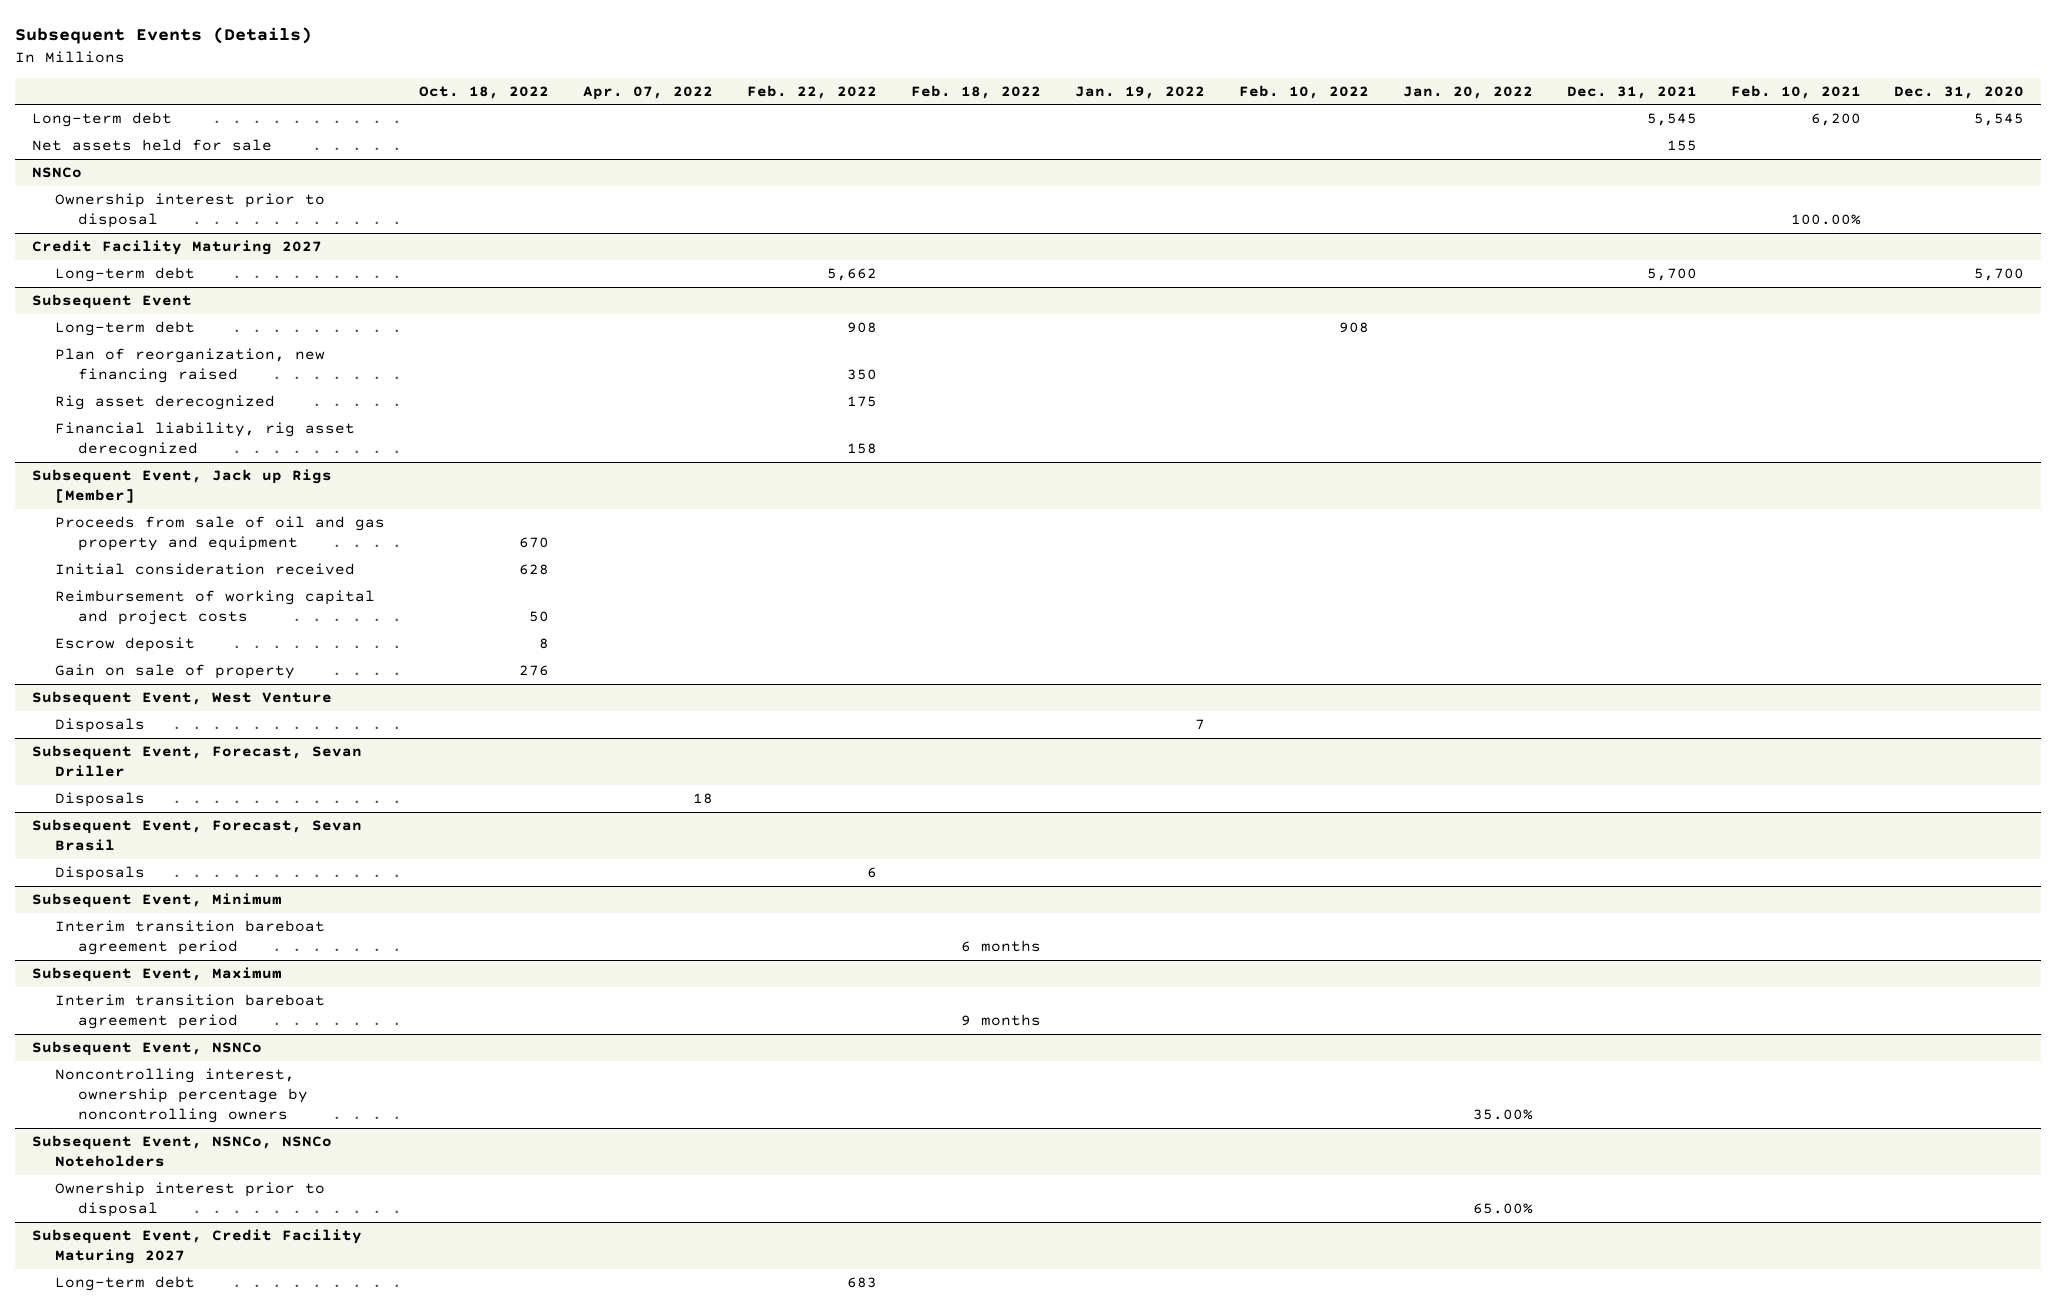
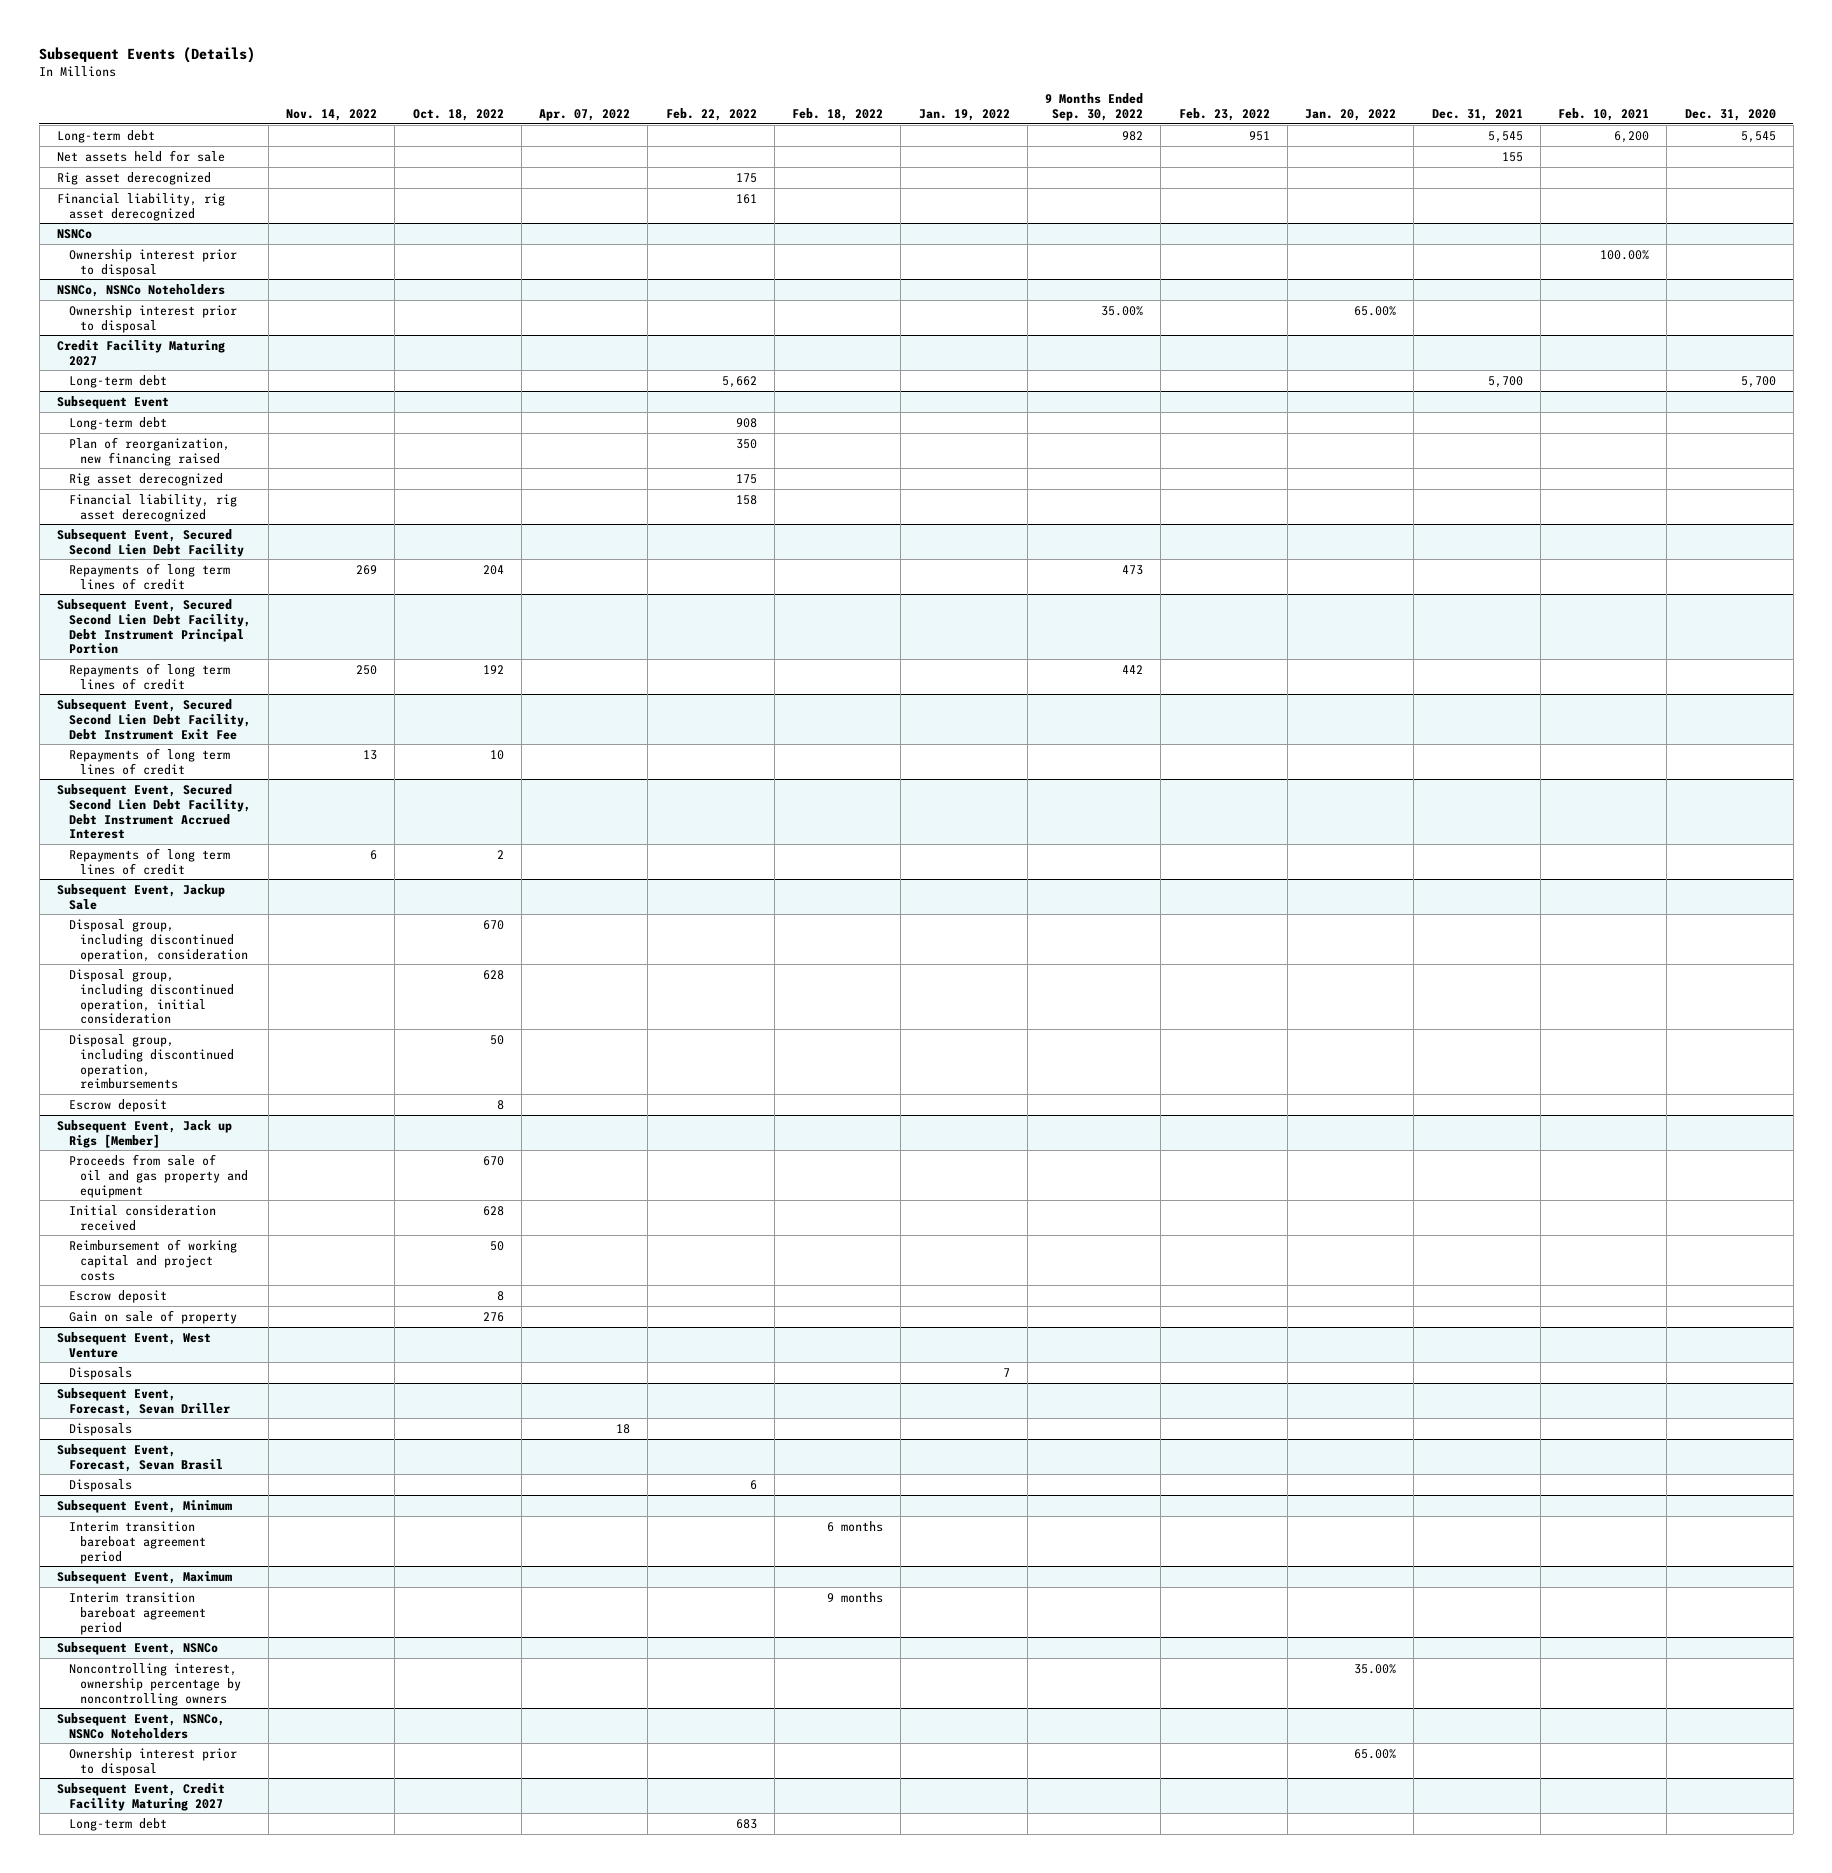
- | Oct. 18, 2022 | Apr. 07, 2022 | Feb. 22, 2022 | Feb. 18, 2022 | Jan. 19, 2022 | Feb. 10, 2022 | Jan. 20, 2022 | Dec. 31, 2021 | Feb. 10, 2021 | Dec. 31, 2020
+ | Nov. 14, 2022 | Oct. 18, 2022 | Apr. 07, 2022 | Feb. 22, 2022 | Feb. 18, 2022 | Jan. 19, 2022 | 9 Months Ended Sep. 30, 2022 | Feb. 23, 2022 | Jan. 20, 2022 | Dec. 31, 2021 | Feb. 10, 2021 | Dec. 31, 2020
+ Rig asset derecognized | | | | 175 | | | | | | | |
+ Financial liability, rig asset derecognized | | | | 161 | | | | | | | |
+ NSNCo, NSNCo Noteholders
+ Ownership interest prior to disposal | | | | | | | 35.00% | | 65.00% | | |
+ Subsequent Event, Secured Second Lien Debt Facility
+ Repayments of long term lines of credit | 269 | 204 | | | | | 473 | | | | |
+ Subsequent Event, Secured Second Lien Debt Facility, Debt Instrument Principal Portion
+ Repayments of long term lines of credit | 250 | 192 | | | | | 442 | | | | |
+ Subsequent Event, Secured Second Lien Debt Facility, Debt Instrument Exit Fee
+ Repayments of long term lines of credit | 13 | 10 | | | | | | | | | |
+ Subsequent Event, Secured Second Lien Debt Facility, Debt Instrument Accrued Interest
+ Repayments of long term lines of credit | 6 | 2 | | | | | | | | | |
+ Subsequent Event, Jackup Sale
+ Disposal group, including discontinued operation, consideration | | 670 | | | | | | | | | |
+ Disposal group, including discontinued operation, initial consideration | | 628 | | | | | | | | | |
+ Disposal group, including discontinued operation, reimbursements | | 50 | | | | | | | | | |
+ Escrow deposit | | 8 | | | | | | | | | |

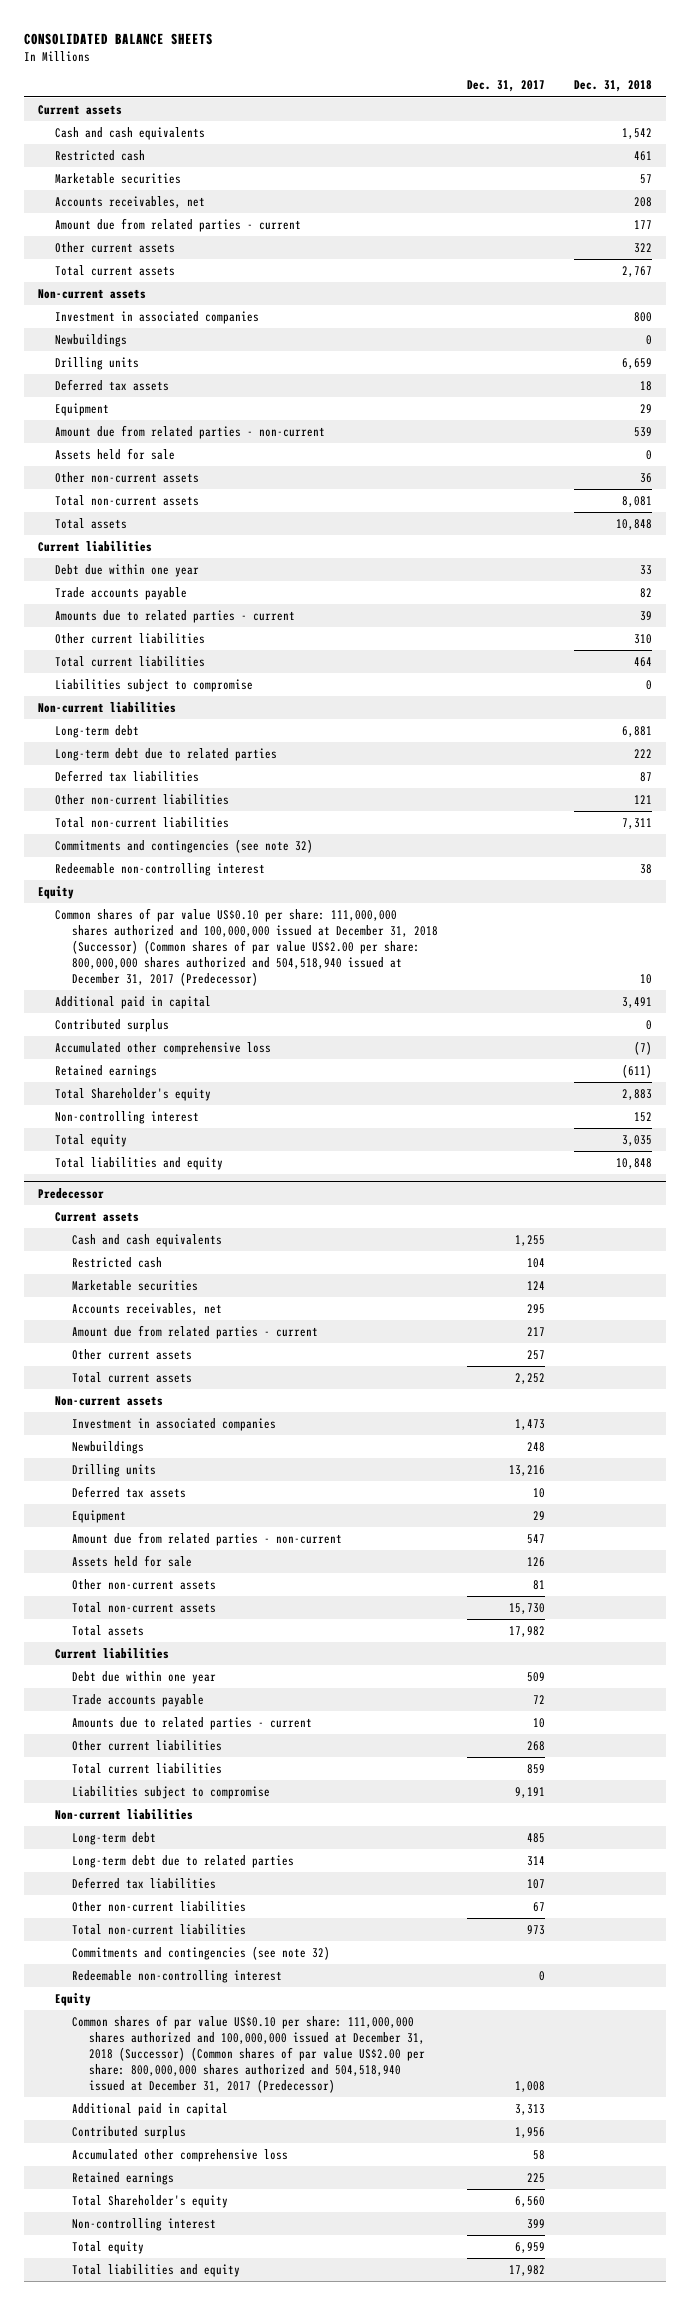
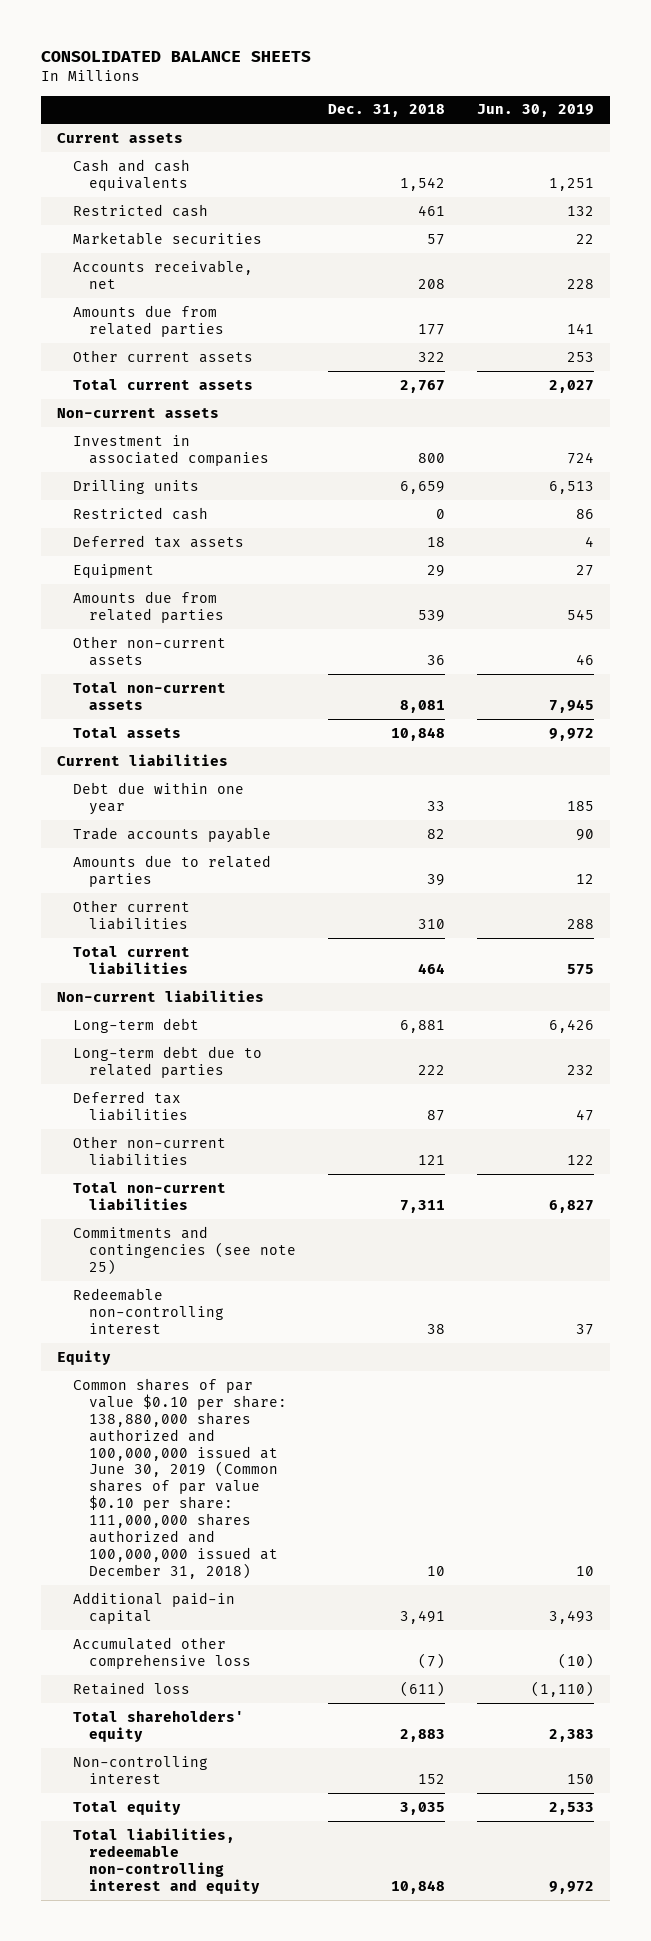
- | Dec. 31, 2017 | Dec. 31, 2018
+ | Dec. 31, 2018 | Jun. 30, 2019
- Accounts receivables, net | | 208
- Amount due from related parties - current | | 177
+ Accounts receivable, net | 208 | 228
+ Amounts due from related parties | 177 | 141
- Newbuildings | | 0
+ Restricted cash | 0 | 86
- Amount due from related parties - non-current | | 539
- Assets held for sale | | 0
+ Amounts due from related parties | 539 | 545
- Amounts due to related parties - current | | 39
+ Amounts due to related parties | 39 | 12
- Liabilities subject to compromise | | 0
- Commitments and contingencies (see note 32)
+ Commitments and contingencies (see note 25)
- Common shares of par value US$0.10 per share: 111,000,000 shares authorized and 100,000,000 issued at December 31, 2018 (Successor) (Common shares of par value US$2.00 per share: 800,000,000 shares authorized and 504,518,940 issued at December 31, 2017 (Predecessor) | | 10
- Additional paid in capital | | 3,491
- Contributed surplus | | 0
+ Common shares of par value $0.10 per share: 138,880,000 shares authorized and 100,000,000 issued at June 30, 2019 (Common shares of par value $0.10 per share: 111,000,000 shares authorized and 100,000,000 issued at December 31, 2018) | 10 | 10
+ Additional paid-in capital | 3,491 | 3,493
- Retained earnings | | (611)
- Total Shareholder's equity | | 2,883
+ Retained loss | (611) | (1,110)
+ Total shareholders' equity | 2,883 | 2,383
- Total liabilities and equity | | 10,848
- Predecessor
- Current assets
- Cash and cash equivalents | 1,255 |
- Restricted cash | 104 |
- Marketable securities | 124 |
- Accounts receivables, net | 295 |
- Amount due from related parties - current | 217 |
- Other current assets | 257 |
- Total current assets | 2,252 |
- Non-current assets
- Investment in associated companies | 1,473 |
- Newbuildings | 248 |
- Drilling units | 13,216 |
- Deferred tax assets | 10 |
- Equipment | 29 |
- Amount due from related parties - non-current | 547 |
- Assets held for sale | 126 |
- Other non-current assets | 81 |
- Total non-current assets | 15,730 |
- Total assets | 17,982 |
- Current liabilities
- Debt due within one year | 509 |
- Trade accounts payable | 72 |
- Amounts due to related parties - current | 10 |
- Other current liabilities | 268 |
- Total current liabilities | 859 |
- Liabilities subject to compromise | 9,191 |
- Non-current liabilities
- Long-term debt | 485 |
- Long-term debt due to related parties | 314 |
- Deferred tax liabilities | 107 |
- Other non-current liabilities | 67 |
- Total non-current liabilities | 973 |
- Commitments and contingencies (see note 32)
- Redeemable non-controlling interest | 0 |
- Equity
- Common shares of par value US$0.10 per share: 111,000,000 shares authorized and 100,000,000 issued at December 31, 2018 (Successor) (Common shares of par value US$2.00 per share: 800,000,000 shares authorized and 504,518,940 issued at December 31, 2017 (Predecessor) | 1,008 |
- Additional paid in capital | 3,313 |
- Contributed surplus | 1,956 |
- Accumulated other comprehensive loss | 58 |
- Retained earnings | 225 |
- Total Shareholder's equity | 6,560 |
- Non-controlling interest | 399 |
- Total equity | 6,959 |
- Total liabilities and equity | 17,982 |
+ Total liabilities, redeemable non-controlling interest and equity | 10,848 | 9,972

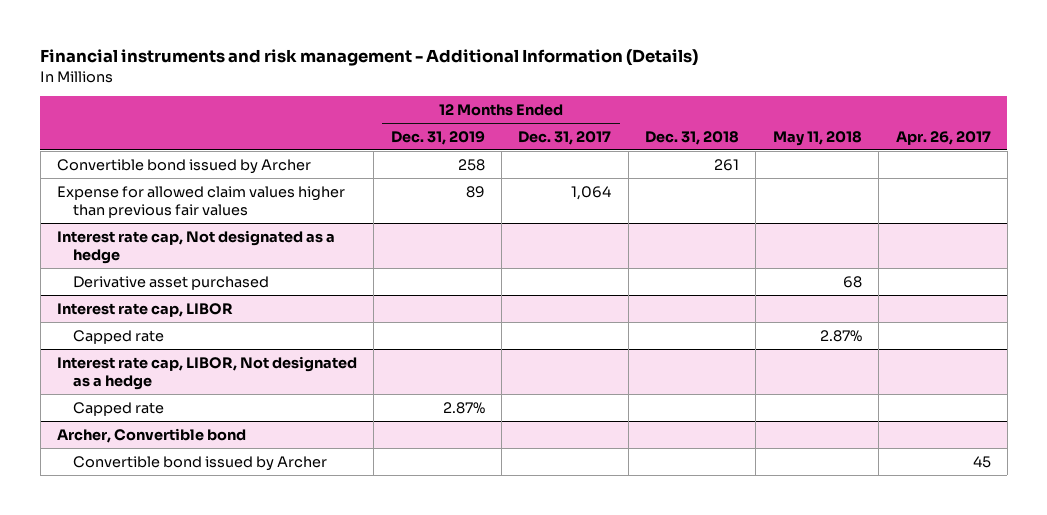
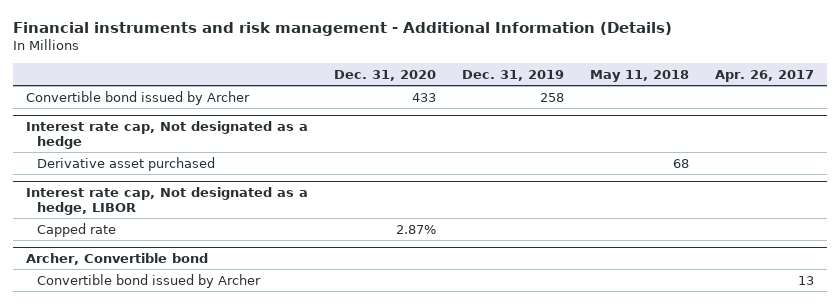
- | 12 Months Ended Dec. 31, 2019 | 12 Months Ended Dec. 31, 2017 | Dec. 31, 2018 | May 11, 2018 | Apr. 26, 2017
+ | Dec. 31, 2020 | Dec. 31, 2019 | May 11, 2018 | Apr. 26, 2017
- Expense for allowed claim values higher than previous fair values | 89 | 1,064 | | |
- Interest rate cap, LIBOR
- Capped rate | | | | 2.87% |
- Interest rate cap, LIBOR, Not designated as a hedge
+ Interest rate cap, Not designated as a hedge, LIBOR
@ Archer, Convertible bond
- Convertible bond issued by Archer | | | | | 45
+ Convertible bond issued by Archer | | | | 13

